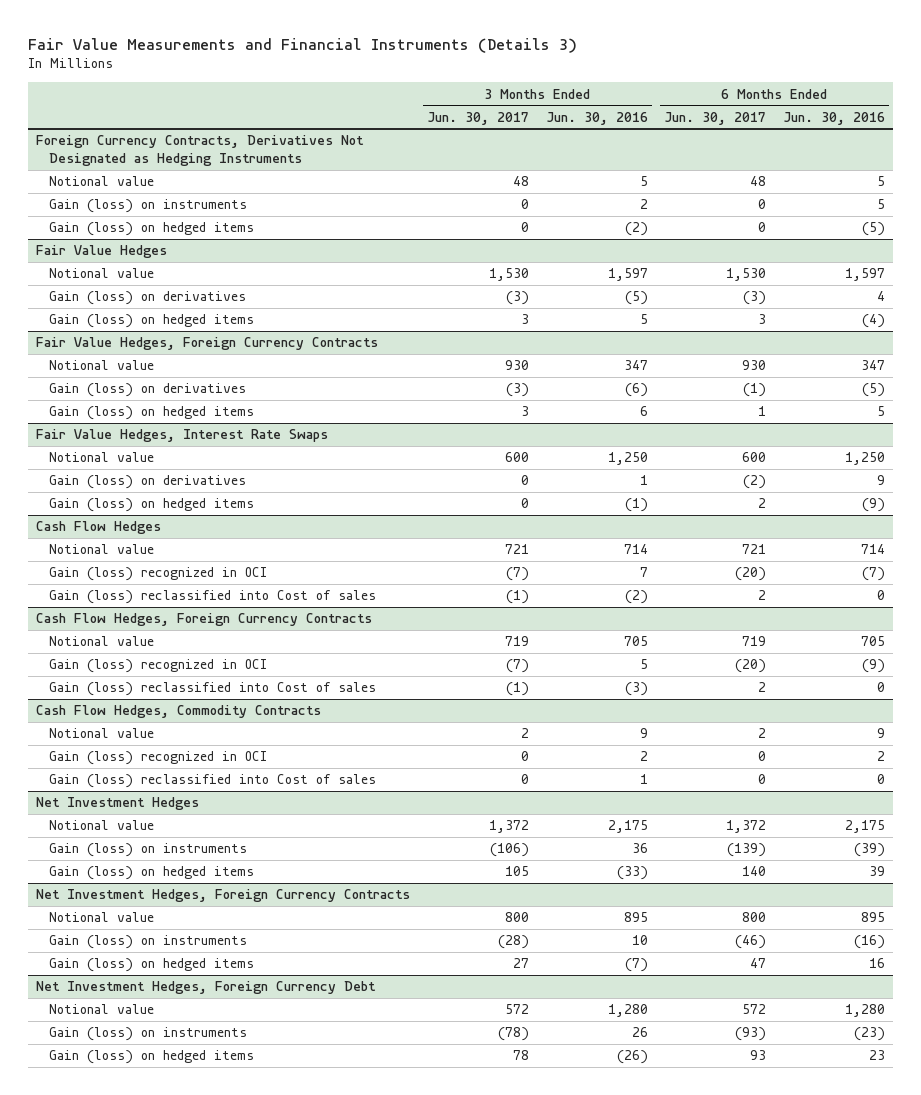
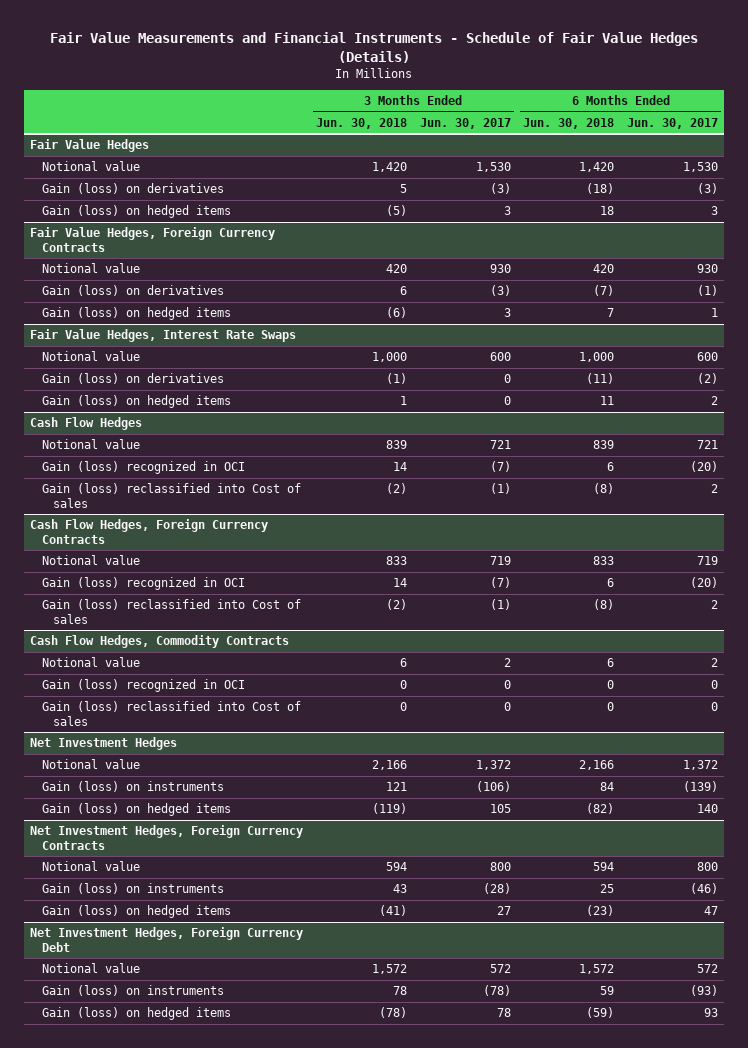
- Fair Value Measurements and Financial Instruments (Details 3)
+ Fair Value Measurements and Financial Instruments - Schedule of Fair Value Hedges (Details)
- | 3 Months Ended Jun. 30, 2017 | 3 Months Ended Jun. 30, 2016 | 6 Months Ended Jun. 30, 2017 | 6 Months Ended Jun. 30, 2016
+ | 3 Months Ended Jun. 30, 2018 | 3 Months Ended Jun. 30, 2017 | 6 Months Ended Jun. 30, 2018 | 6 Months Ended Jun. 30, 2017
- Foreign Currency Contracts, Derivatives Not Designated as Hedging Instruments
- Notional value | 48 | 5 | 48 | 5
- Gain (loss) on instruments | 0 | 2 | 0 | 5
- Gain (loss) on hedged items | 0 | (2) | 0 | (5)

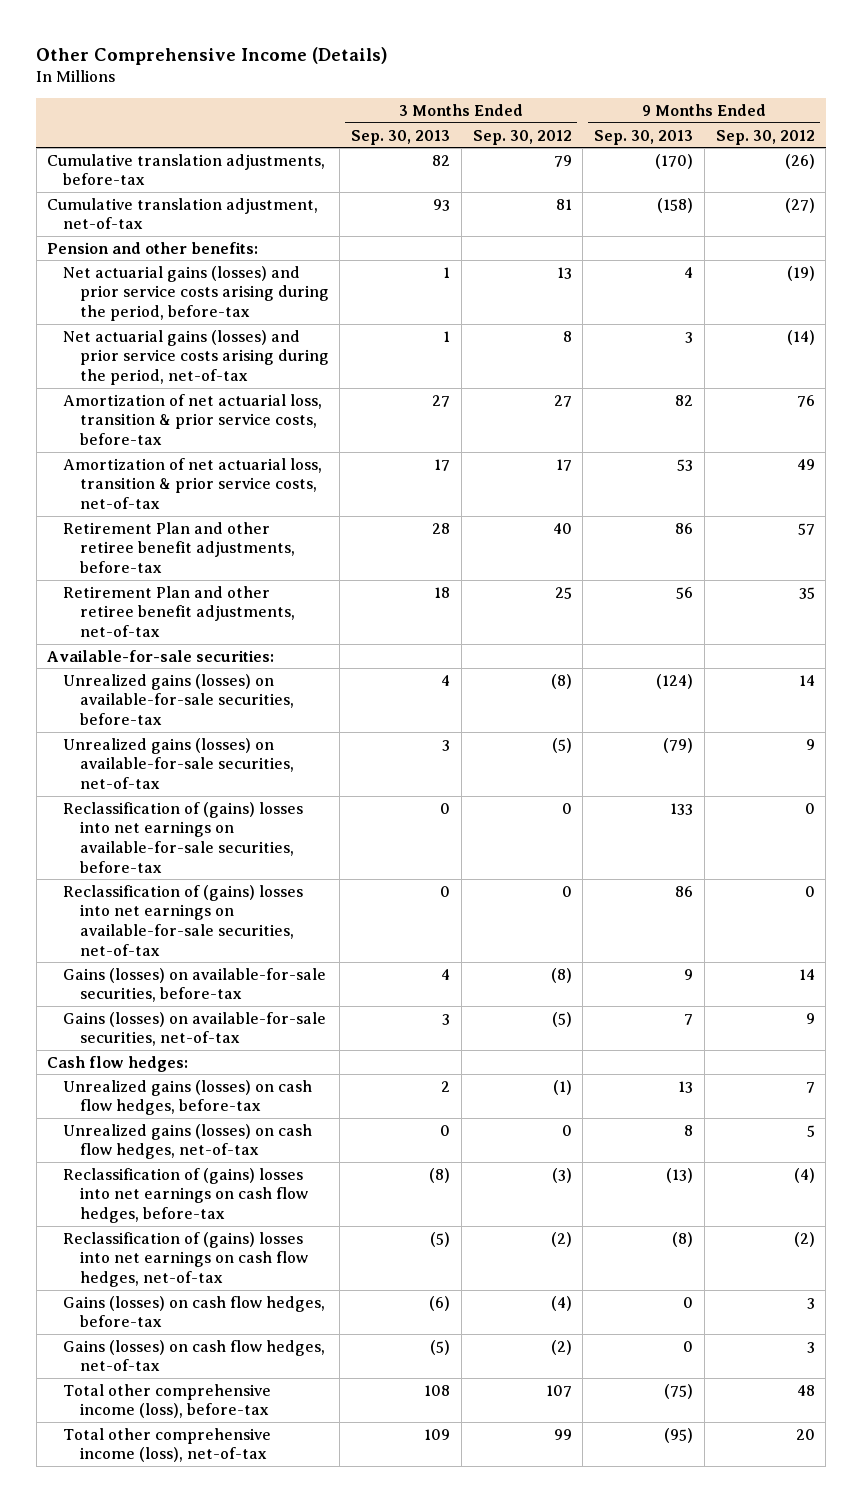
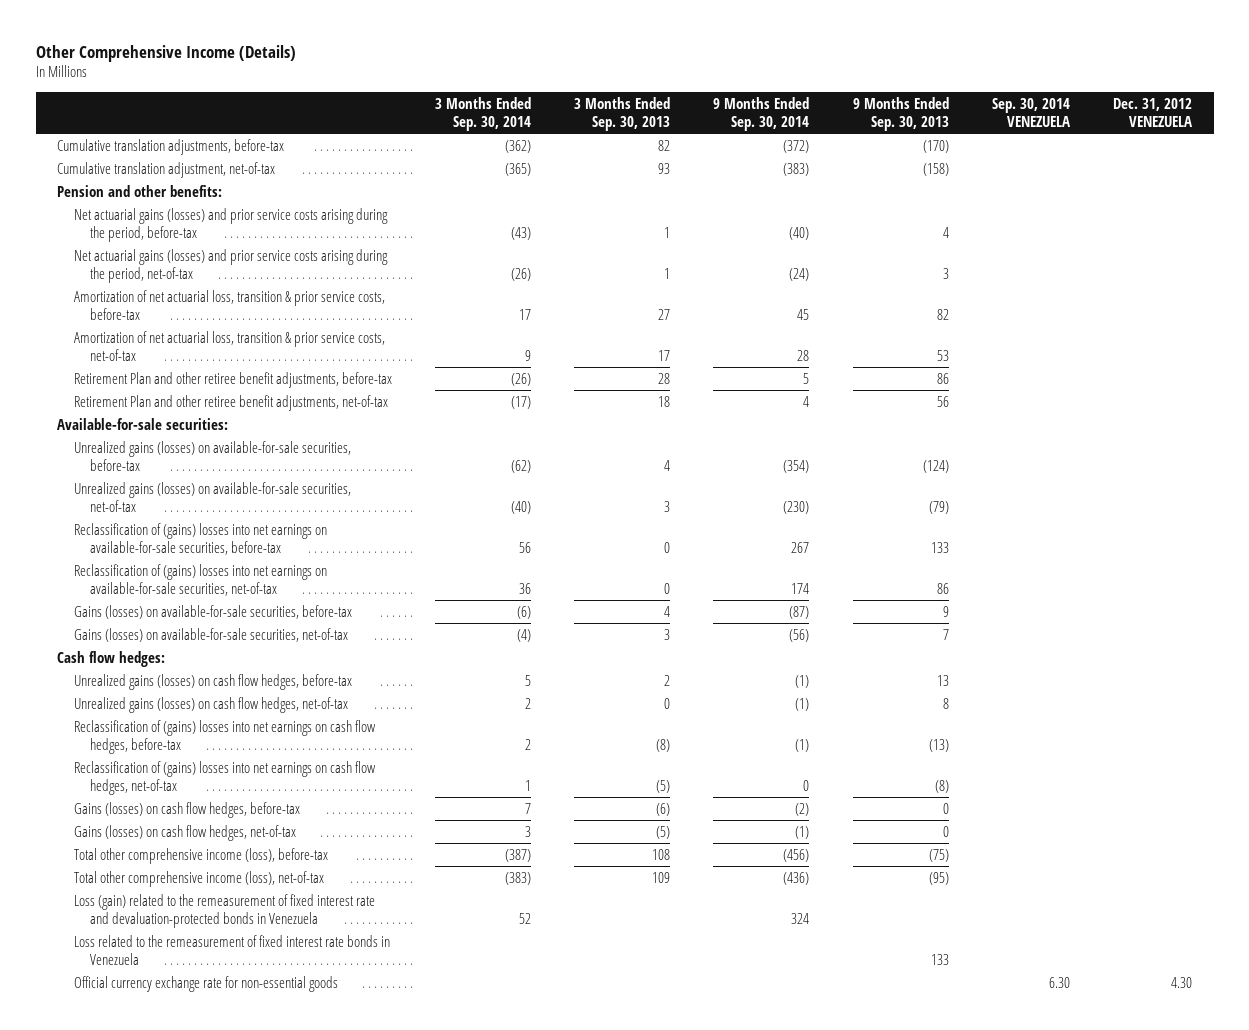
- | 3 Months Ended Sep. 30, 2013 | 3 Months Ended Sep. 30, 2012 | 9 Months Ended Sep. 30, 2013 | 9 Months Ended Sep. 30, 2012
+ | 3 Months Ended Sep. 30, 2014 | 3 Months Ended Sep. 30, 2013 | 9 Months Ended Sep. 30, 2014 | 9 Months Ended Sep. 30, 2013 | Sep. 30, 2014 VENEZUELA | Dec. 31, 2012 VENEZUELA
+ Loss (gain) related to the remeasurement of fixed interest rate and devaluation-protected bonds in Venezuela | 52 | | 324 | | |
+ Loss related to the remeasurement of fixed interest rate bonds in Venezuela | | | | 133 | |
+ Official currency exchange rate for non-essential goods | | | | | 6.30 | 4.30

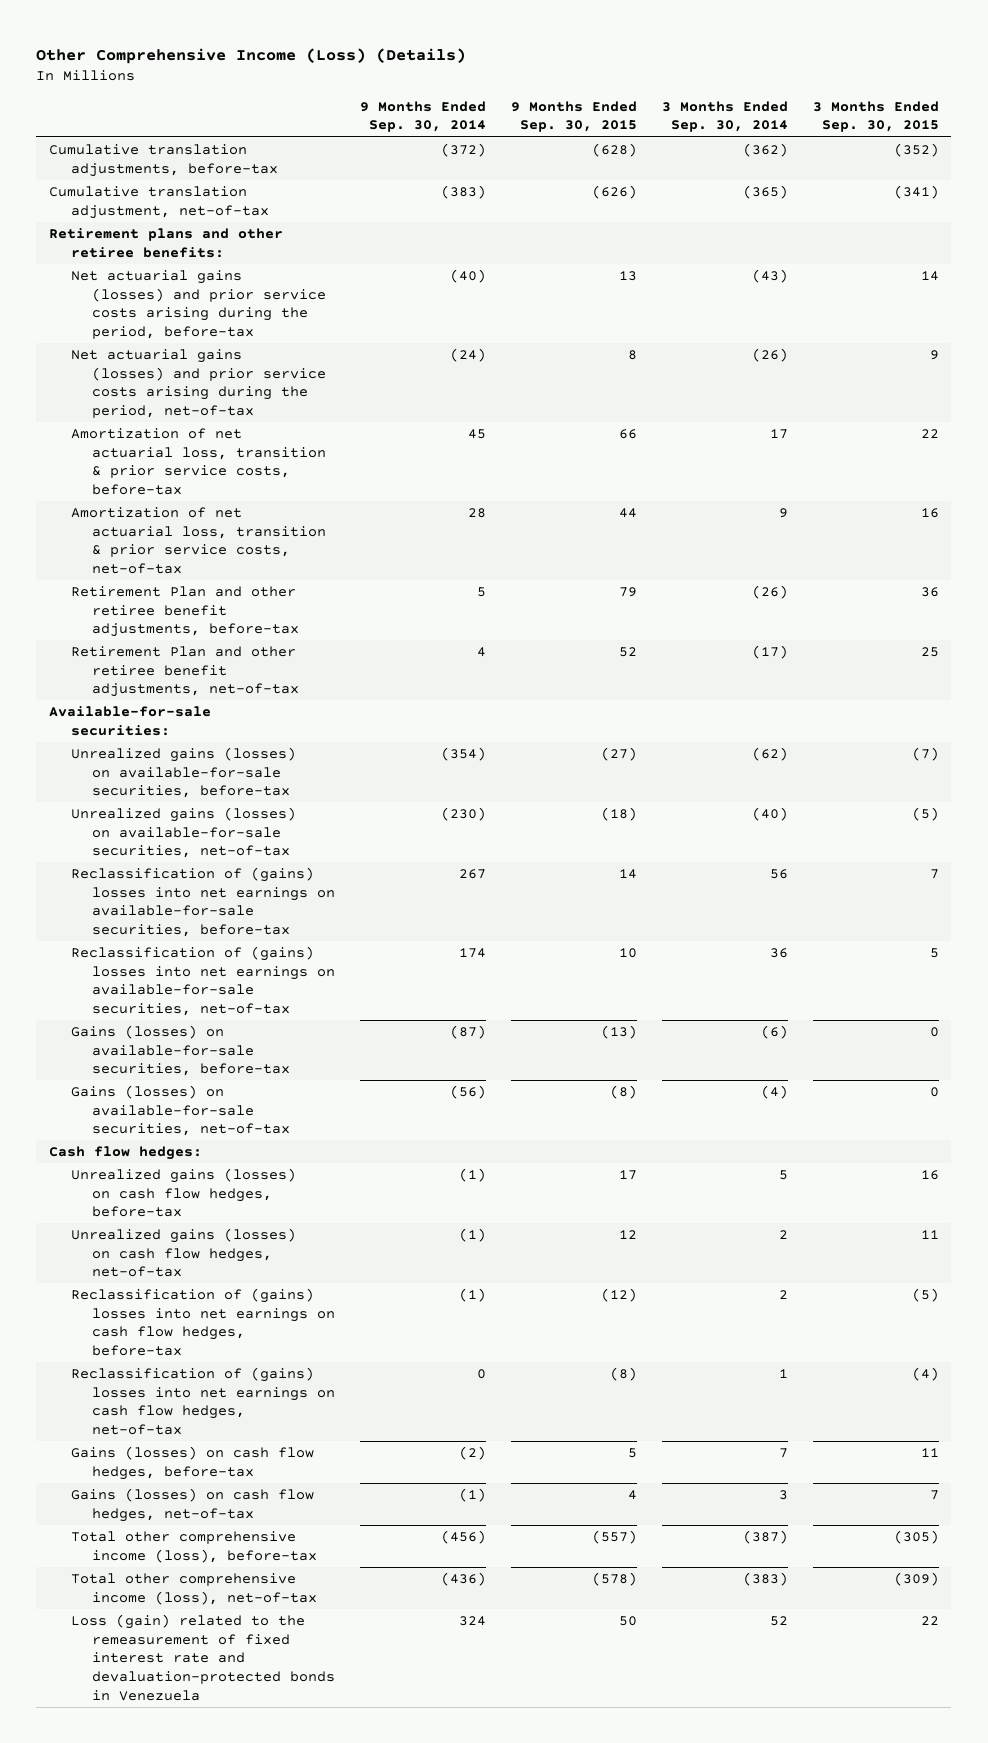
- Other Comprehensive Income (Details)
+ Other Comprehensive Income (Loss) (Details)
- | 3 Months Ended Sep. 30, 2014 | 3 Months Ended Sep. 30, 2013 | 9 Months Ended Sep. 30, 2014 | 9 Months Ended Sep. 30, 2013 | Sep. 30, 2014 VENEZUELA | Dec. 31, 2012 VENEZUELA
+ | 9 Months Ended Sep. 30, 2014 | 9 Months Ended Sep. 30, 2015 | 3 Months Ended Sep. 30, 2014 | 3 Months Ended Sep. 30, 2015
- Pension and other benefits:
+ Retirement plans and other retiree benefits:
- Loss related to the remeasurement of fixed interest rate bonds in Venezuela | | | | 133 | |
- Official currency exchange rate for non-essential goods | | | | | 6.30 | 4.30

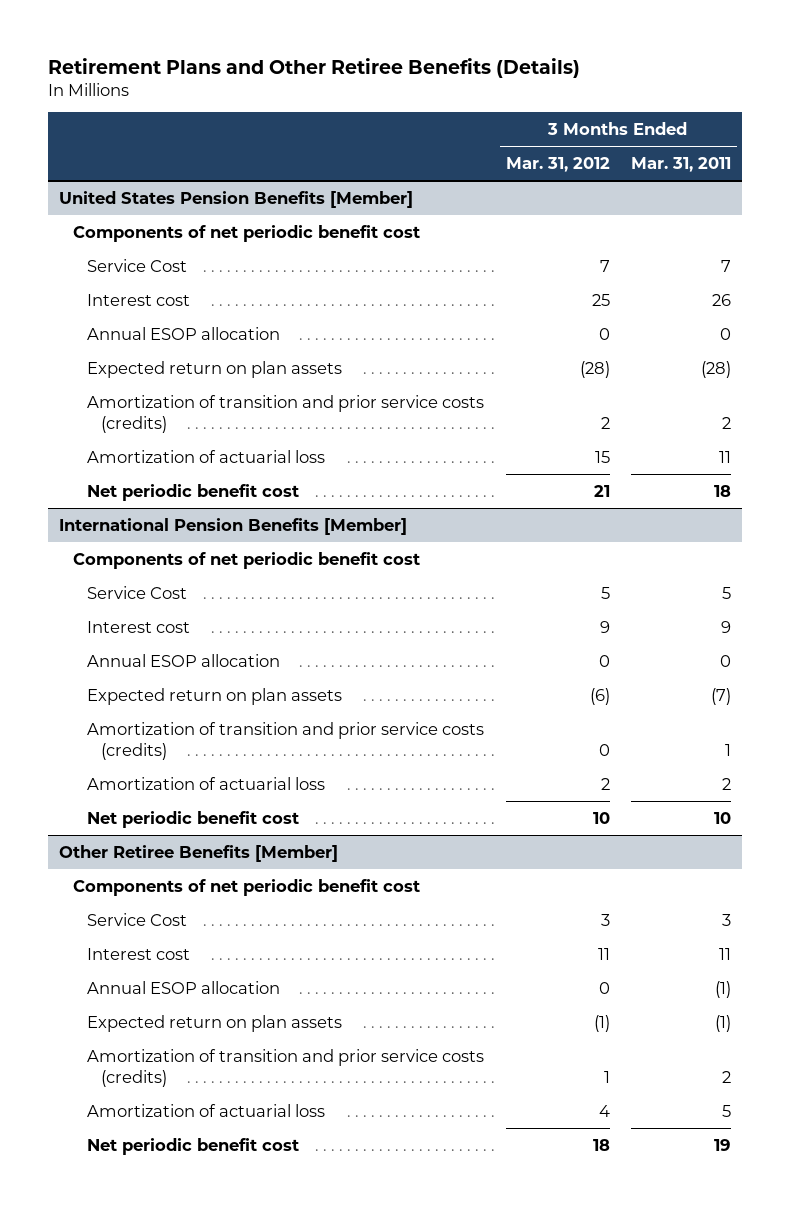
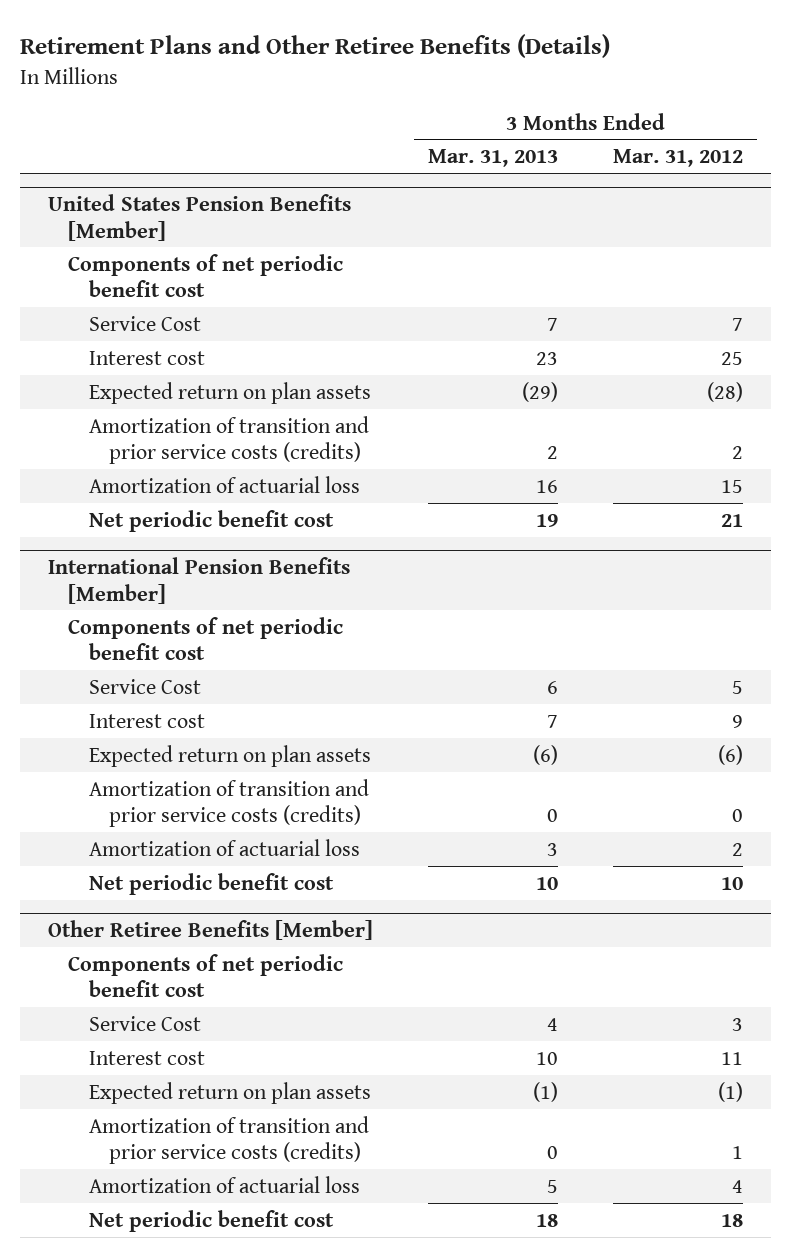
- | 3 Months Ended Mar. 31, 2012 | 3 Months Ended Mar. 31, 2011
+ | 3 Months Ended Mar. 31, 2013 | 3 Months Ended Mar. 31, 2012
@ United States Pension Benefits [Member]
- Annual ESOP allocation | 0 | 0
@ International Pension Benefits [Member]
- Annual ESOP allocation | 0 | 0
@ Other Retiree Benefits [Member]
- Annual ESOP allocation | 0 | (1)

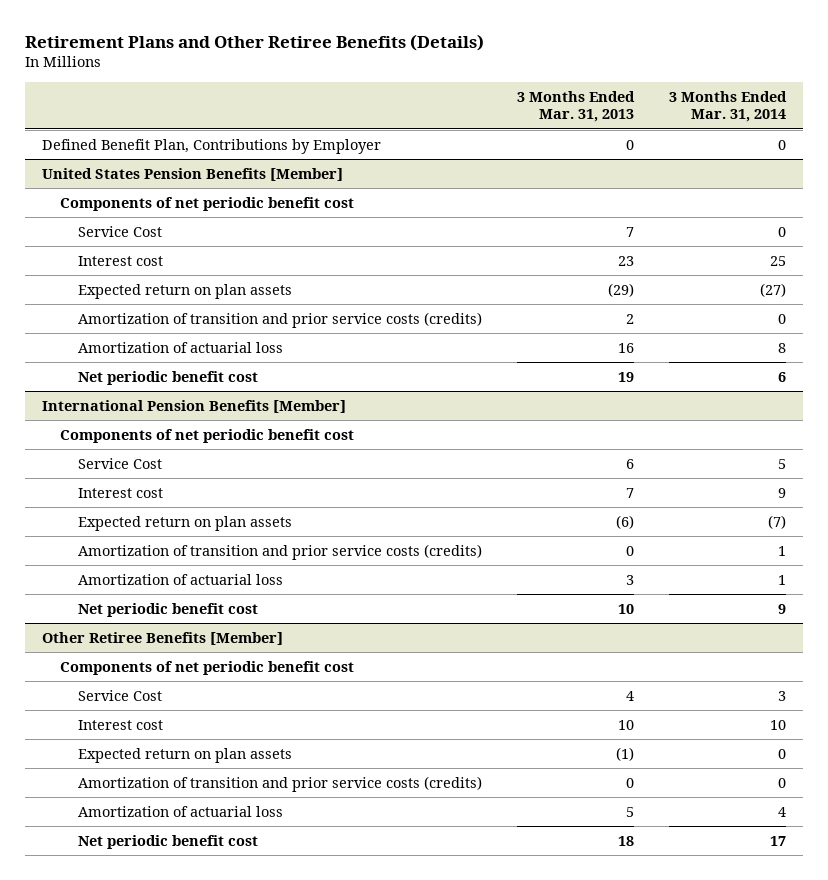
- | 3 Months Ended Mar. 31, 2013 | 3 Months Ended Mar. 31, 2012
+ | 3 Months Ended Mar. 31, 2013 | 3 Months Ended Mar. 31, 2014
+ Defined Benefit Plan, Contributions by Employer | 0 | 0

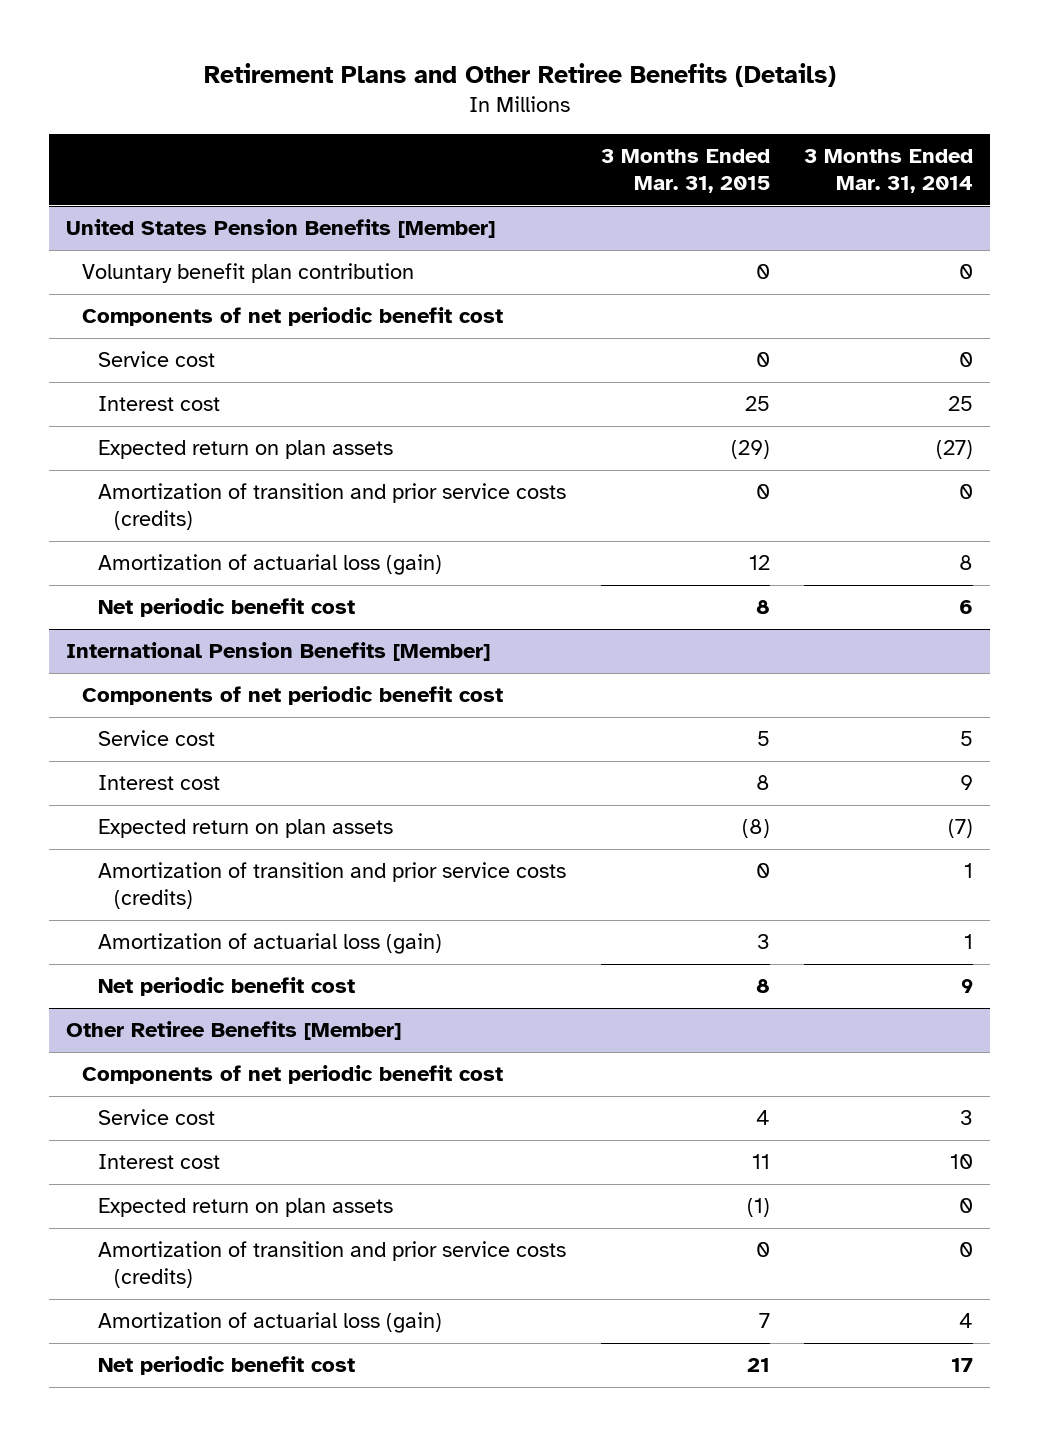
- | 3 Months Ended Mar. 31, 2013 | 3 Months Ended Mar. 31, 2014
+ | 3 Months Ended Mar. 31, 2015 | 3 Months Ended Mar. 31, 2014
- Defined Benefit Plan, Contributions by Employer | 0 | 0
@ United States Pension Benefits [Member]
+ Voluntary benefit plan contribution | 0 | 0
- Service Cost | 7 | 0
+ Service cost | 0 | 0
- Amortization of actuarial loss | 16 | 8
+ Amortization of actuarial loss (gain) | 12 | 8
@ International Pension Benefits [Member]
- Service Cost | 6 | 5
+ Service cost | 5 | 5
- Amortization of actuarial loss | 3 | 1
+ Amortization of actuarial loss (gain) | 3 | 1
@ Other Retiree Benefits [Member]
- Service Cost | 4 | 3
+ Service cost | 4 | 3
- Amortization of actuarial loss | 5 | 4
+ Amortization of actuarial loss (gain) | 7 | 4

